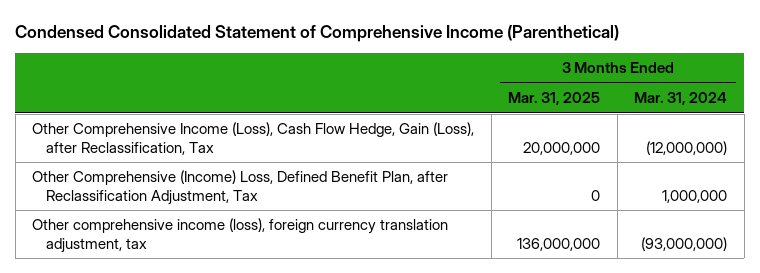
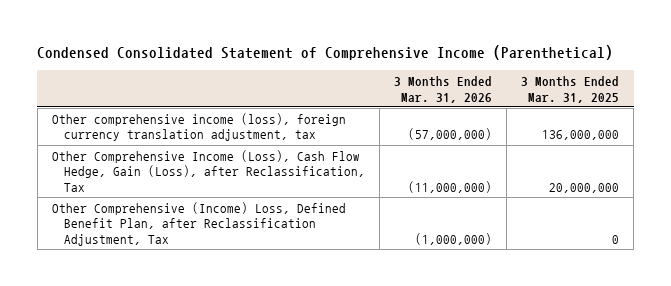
- | 3 Months Ended Mar. 31, 2025 | 3 Months Ended Mar. 31, 2024
+ | 3 Months Ended Mar. 31, 2026 | 3 Months Ended Mar. 31, 2025
moved up: Other comprehensive income (loss), foreign currency translation adjustment, tax | (57,000,000) | 136,000,000

